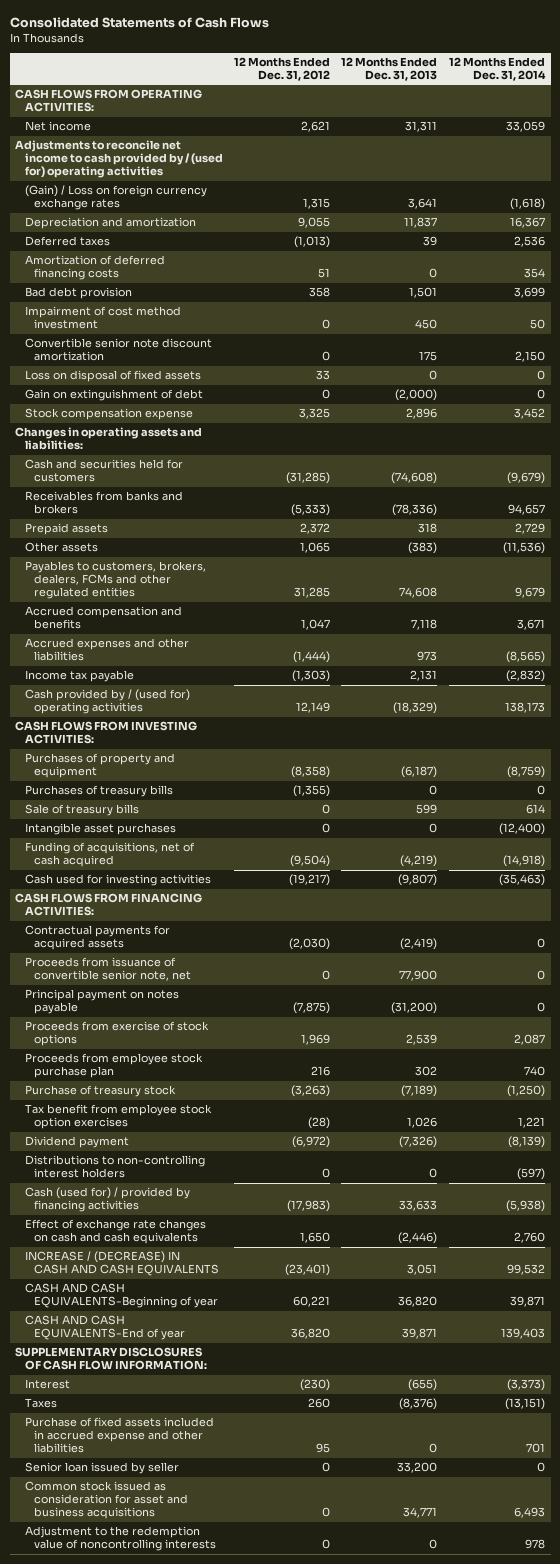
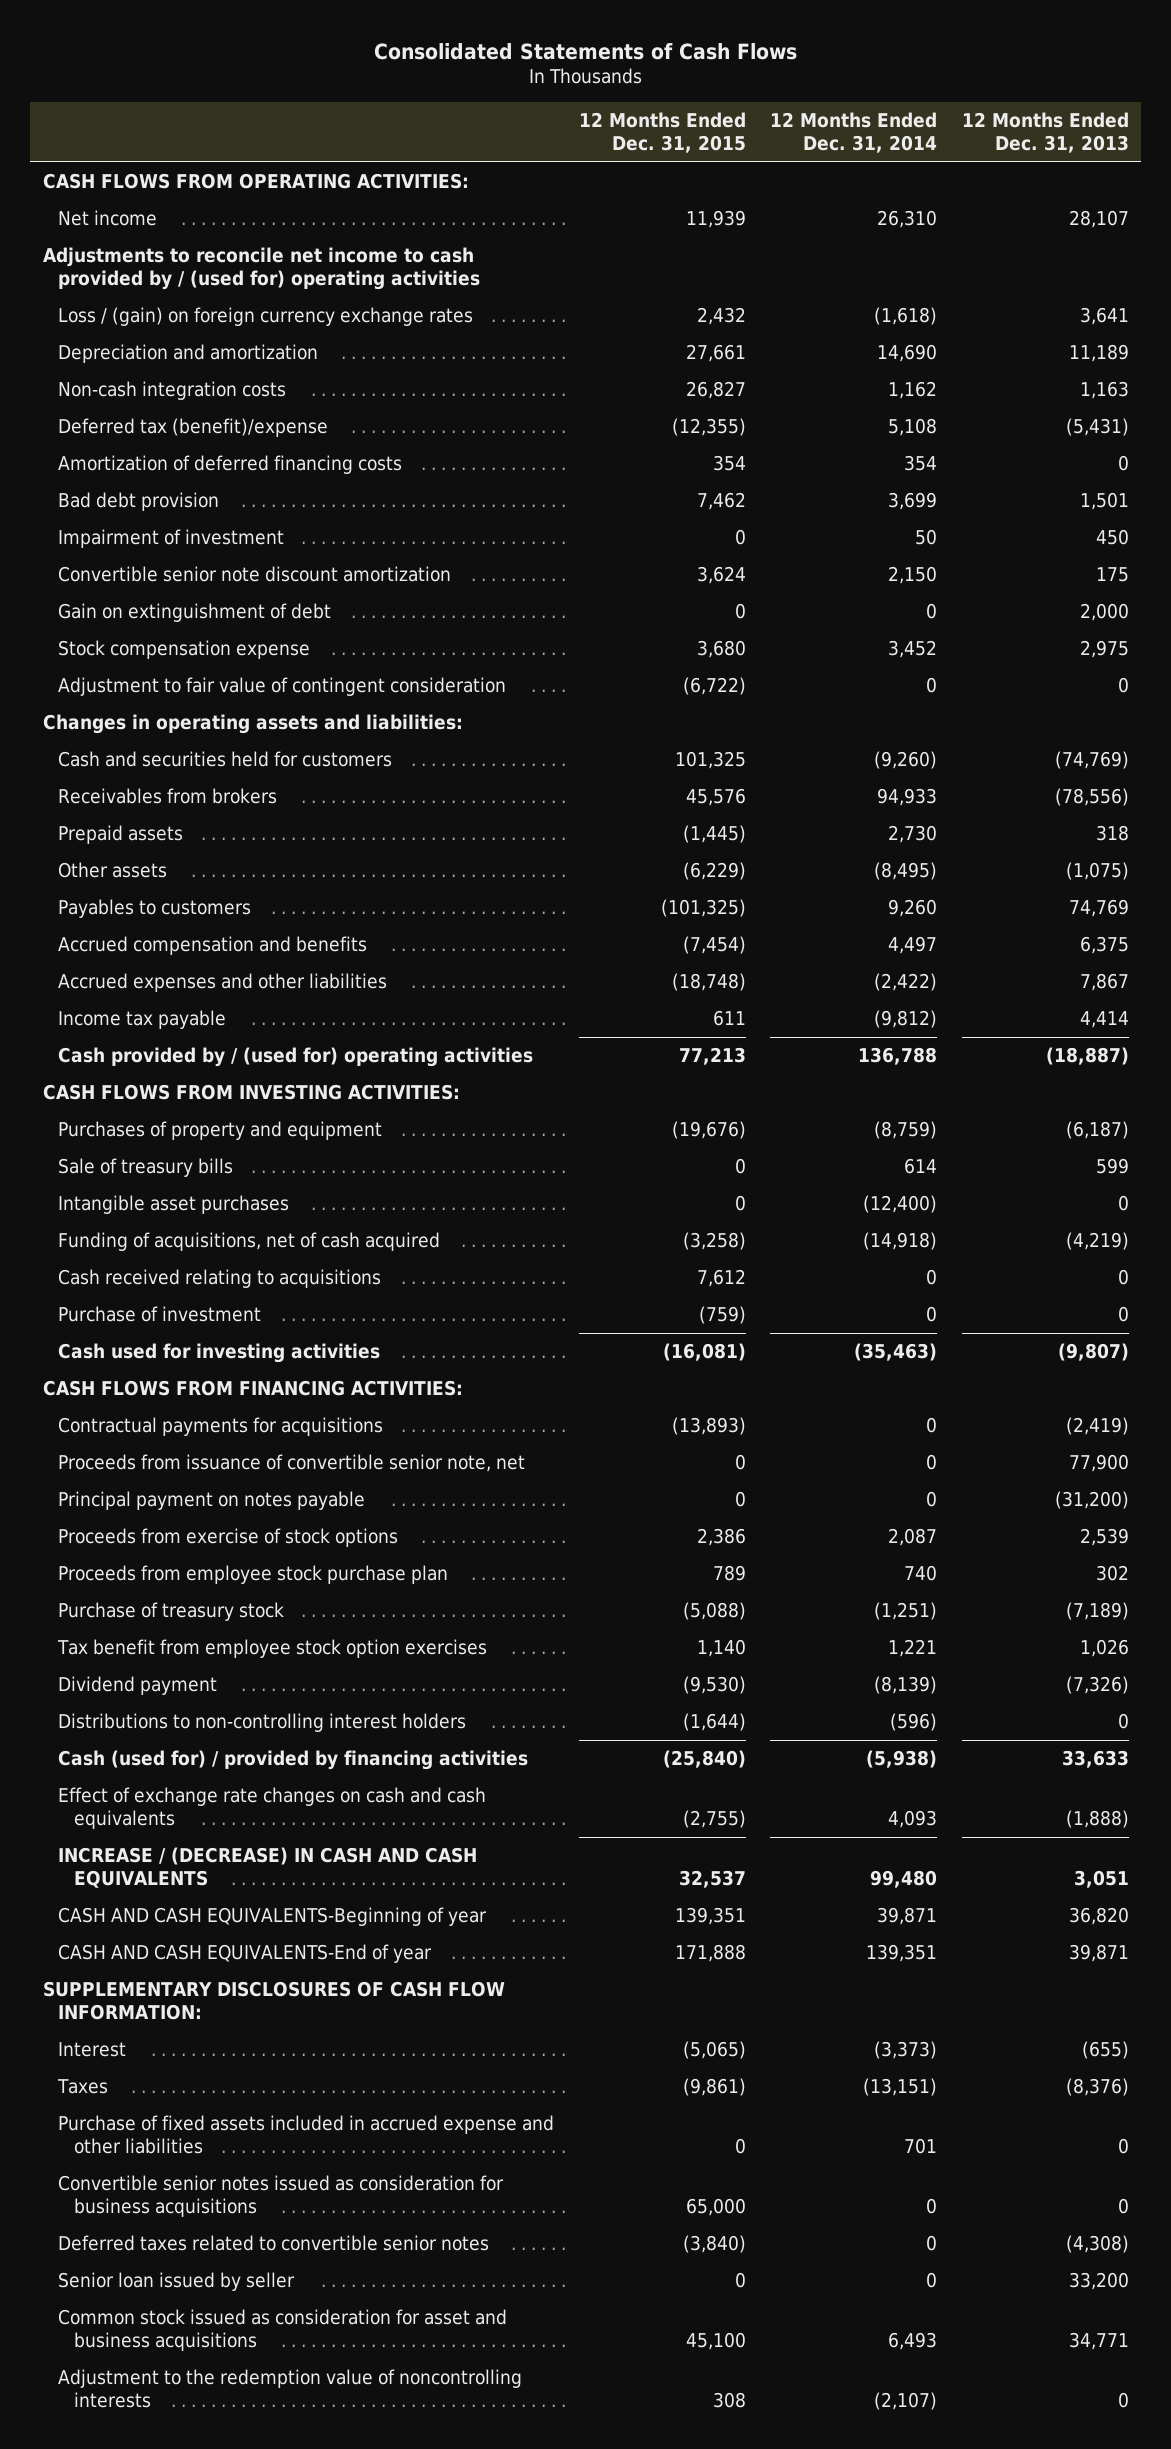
- | 12 Months Ended Dec. 31, 2012 | 12 Months Ended Dec. 31, 2013 | 12 Months Ended Dec. 31, 2014
+ | 12 Months Ended Dec. 31, 2015 | 12 Months Ended Dec. 31, 2014 | 12 Months Ended Dec. 31, 2013
- Net income | 2,621 | 31,311 | 33,059
+ Net income | 11,939 | 26,310 | 28,107
- (Gain) / Loss on foreign currency exchange rates | 1,315 | 3,641 | (1,618)
- Depreciation and amortization | 9,055 | 11,837 | 16,367
- Deferred taxes | (1,013) | 39 | 2,536
+ Loss / (gain) on foreign currency exchange rates | 2,432 | (1,618) | 3,641
+ Depreciation and amortization | 27,661 | 14,690 | 11,189
+ Non-cash integration costs | 26,827 | 1,162 | 1,163
+ Deferred tax (benefit)/expense | (12,355) | 5,108 | (5,431)
- Impairment of cost method investment | 0 | 450 | 50
+ Impairment of investment | 0 | 50 | 450
- Loss on disposal of fixed assets | 33 | 0 | 0
- Gain on extinguishment of debt | 0 | (2,000) | 0
- Stock compensation expense | 3,325 | 2,896 | 3,452
+ Gain on extinguishment of debt | 0 | 0 | 2,000
+ Stock compensation expense | 3,680 | 3,452 | 2,975
+ Adjustment to fair value of contingent consideration | (6,722) | 0 | 0
- Cash and securities held for customers | (31,285) | (74,608) | (9,679)
- Receivables from banks and brokers | (5,333) | (78,336) | 94,657
- Prepaid assets | 2,372 | 318 | 2,729
- Other assets | 1,065 | (383) | (11,536)
- Payables to customers, brokers, dealers, FCMs and other regulated entities | 31,285 | 74,608 | 9,679
- Accrued compensation and benefits | 1,047 | 7,118 | 3,671
- Accrued expenses and other liabilities | (1,444) | 973 | (8,565)
- Income tax payable | (1,303) | 2,131 | (2,832)
- Cash provided by / (used for) operating activities | 12,149 | (18,329) | 138,173
+ Cash and securities held for customers | 101,325 | (9,260) | (74,769)
+ Receivables from brokers | 45,576 | 94,933 | (78,556)
+ Prepaid assets | (1,445) | 2,730 | 318
+ Other assets | (6,229) | (8,495) | (1,075)
+ Payables to customers | (101,325) | 9,260 | 74,769
+ Accrued compensation and benefits | (7,454) | 4,497 | 6,375
+ Accrued expenses and other liabilities | (18,748) | (2,422) | 7,867
+ Income tax payable | 611 | (9,812) | 4,414
+ Cash provided by / (used for) operating activities | 77,213 | 136,788 | (18,887)
- Purchases of treasury bills | (1,355) | 0 | 0
+ Cash received relating to acquisitions | 7,612 | 0 | 0
+ Purchase of investment | (759) | 0 | 0
- Contractual payments for acquired assets | (2,030) | (2,419) | 0
+ Contractual payments for acquisitions | (13,893) | 0 | (2,419)
- Purchase of treasury stock | (3,263) | (7,189) | (1,250)
+ Purchase of treasury stock | (5,088) | (1,251) | (7,189)
- Distributions to non-controlling interest holders | 0 | 0 | (597)
+ Distributions to non-controlling interest holders | (1,644) | (596) | 0
- Effect of exchange rate changes on cash and cash equivalents | 1,650 | (2,446) | 2,760
- INCREASE / (DECREASE) IN CASH AND CASH EQUIVALENTS | (23,401) | 3,051 | 99,532
+ Effect of exchange rate changes on cash and cash equivalents | (2,755) | 4,093 | (1,888)
+ INCREASE / (DECREASE) IN CASH AND CASH EQUIVALENTS | 32,537 | 99,480 | 3,051
- CASH AND CASH EQUIVALENTS-End of year | 36,820 | 39,871 | 139,403
+ CASH AND CASH EQUIVALENTS-End of year | 171,888 | 139,351 | 39,871
+ Convertible senior notes issued as consideration for business acquisitions | 65,000 | 0 | 0
+ Deferred taxes related to convertible senior notes | (3,840) | 0 | (4,308)
- Adjustment to the redemption value of noncontrolling interests | 0 | 0 | 978
+ Adjustment to the redemption value of noncontrolling interests | 308 | (2,107) | 0

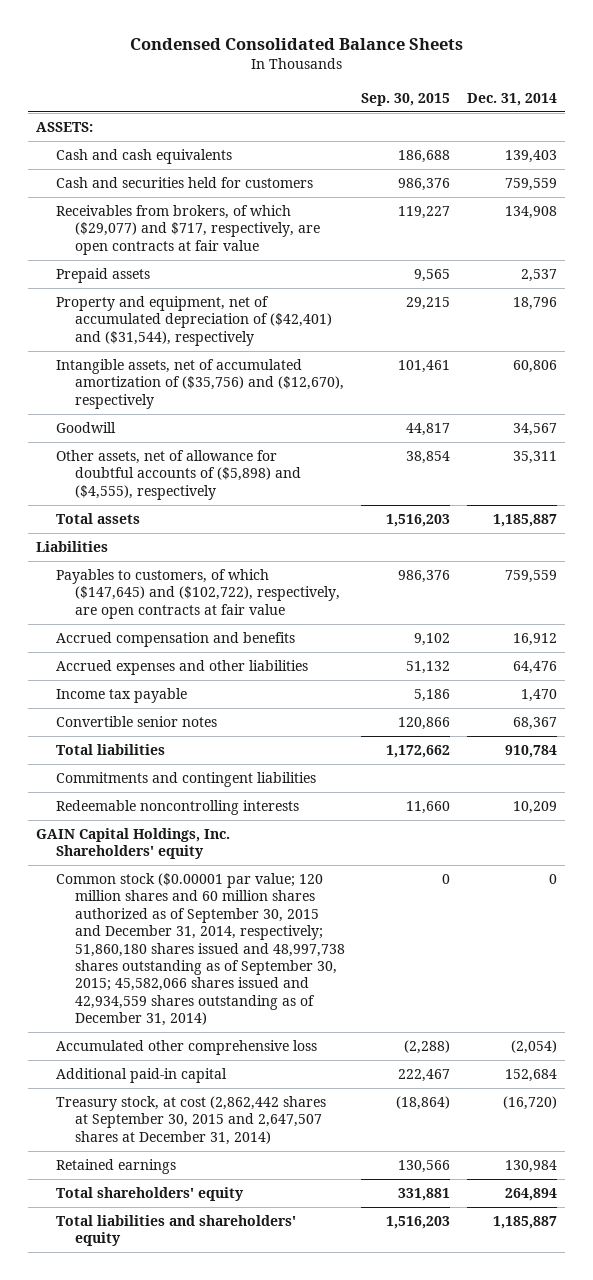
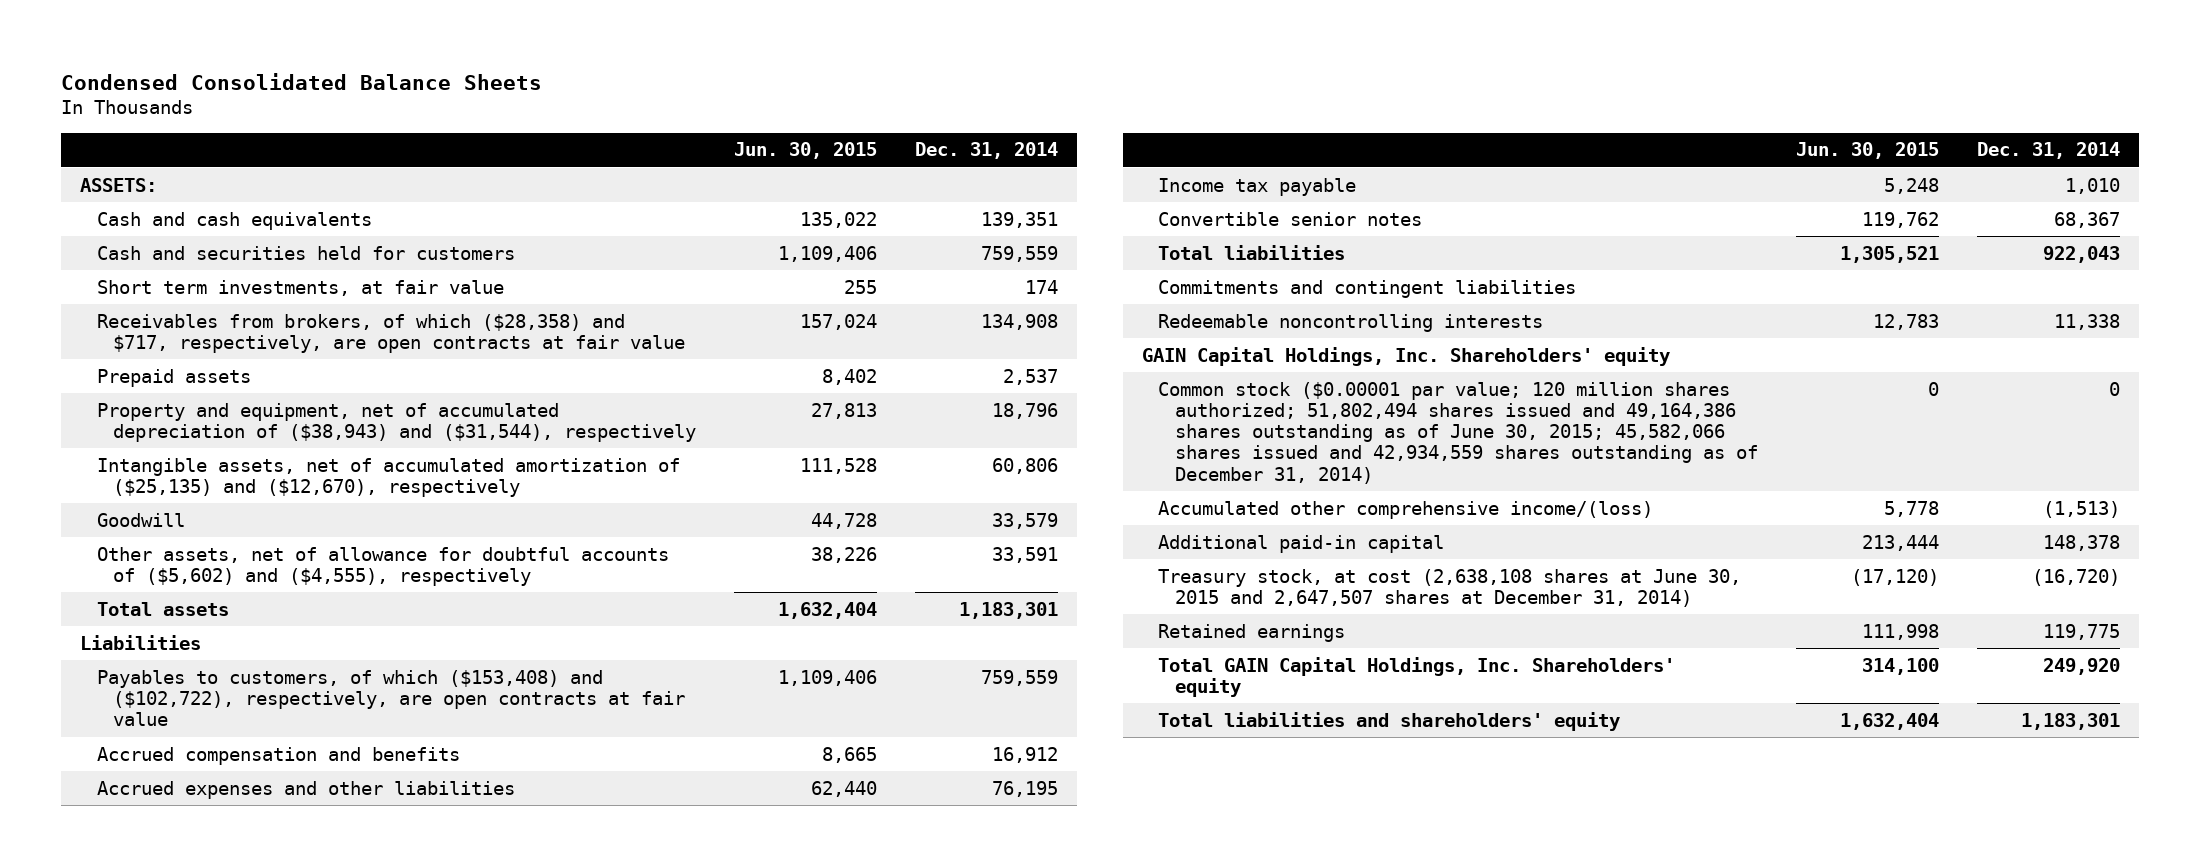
- | Sep. 30, 2015 | Dec. 31, 2014
+ | Jun. 30, 2015 | Dec. 31, 2014
- Cash and cash equivalents | 186,688 | 139,403
+ Cash and cash equivalents | 135,022 | 139,351
- Receivables from brokers, of which ($29,077) and $717, respectively, are open contracts at fair value | 119,227 | 134,908
+ Short term investments, at fair value | 255 | 174
+ Receivables from brokers, of which ($28,358) and $717, respectively, are open contracts at fair value | 157,024 | 134,908
- Property and equipment, net of accumulated depreciation of ($42,401) and ($31,544), respectively | 29,215 | 18,796
- Intangible assets, net of accumulated amortization of ($35,756) and ($12,670), respectively | 101,461 | 60,806
- Goodwill | 44,817 | 34,567
- Other assets, net of allowance for doubtful accounts of ($5,898) and ($4,555), respectively | 38,854 | 35,311
- Total assets | 1,516,203 | 1,185,887
+ Property and equipment, net of accumulated depreciation of ($38,943) and ($31,544), respectively | 27,813 | 18,796
+ Intangible assets, net of accumulated amortization of ($25,135) and ($12,670), respectively | 111,528 | 60,806
+ Goodwill | 44,728 | 33,579
+ Other assets, net of allowance for doubtful accounts of ($5,602) and ($4,555), respectively | 38,226 | 33,591
+ Total assets | 1,632,404 | 1,183,301
- Payables to customers, of which ($147,645) and ($102,722), respectively, are open contracts at fair value | 986,376 | 759,559
+ Payables to customers, of which ($153,408) and ($102,722), respectively, are open contracts at fair value | 1,109,406 | 759,559
- Accrued expenses and other liabilities | 51,132 | 64,476
- Income tax payable | 5,186 | 1,470
+ Accrued expenses and other liabilities | 62,440 | 76,195
+ Income tax payable | 5,248 | 1,010
- Total liabilities | 1,172,662 | 910,784
+ Total liabilities | 1,305,521 | 922,043
- Redeemable noncontrolling interests | 11,660 | 10,209
+ Redeemable noncontrolling interests | 12,783 | 11,338
- Common stock ($0.00001 par value; 120 million shares and 60 million shares authorized as of September 30, 2015 and December 31, 2014, respectively; 51,860,180 shares issued and 48,997,738 shares outstanding as of September 30, 2015; 45,582,066 shares issued and 42,934,559 shares outstanding as of December 31, 2014) | 0 | 0
- Accumulated other comprehensive loss | (2,288) | (2,054)
- Additional paid-in capital | 222,467 | 152,684
- Treasury stock, at cost (2,862,442 shares at September 30, 2015 and 2,647,507 shares at December 31, 2014) | (18,864) | (16,720)
- Retained earnings | 130,566 | 130,984
- Total shareholders' equity | 331,881 | 264,894
- Total liabilities and shareholders' equity | 1,516,203 | 1,185,887
+ Common stock ($0.00001 par value; 120 million shares authorized; 51,802,494 shares issued and 49,164,386 shares outstanding as of June 30, 2015; 45,582,066 shares issued and 42,934,559 shares outstanding as of December 31, 2014) | 0 | 0
+ Accumulated other comprehensive income/(loss) | 5,778 | (1,513)
+ Additional paid-in capital | 213,444 | 148,378
+ Treasury stock, at cost (2,638,108 shares at June 30, 2015 and 2,647,507 shares at December 31, 2014) | (17,120) | (16,720)
+ Retained earnings | 111,998 | 119,775
+ Total GAIN Capital Holdings, Inc. Shareholders' equity | 314,100 | 249,920
+ Total liabilities and shareholders' equity | 1,632,404 | 1,183,301

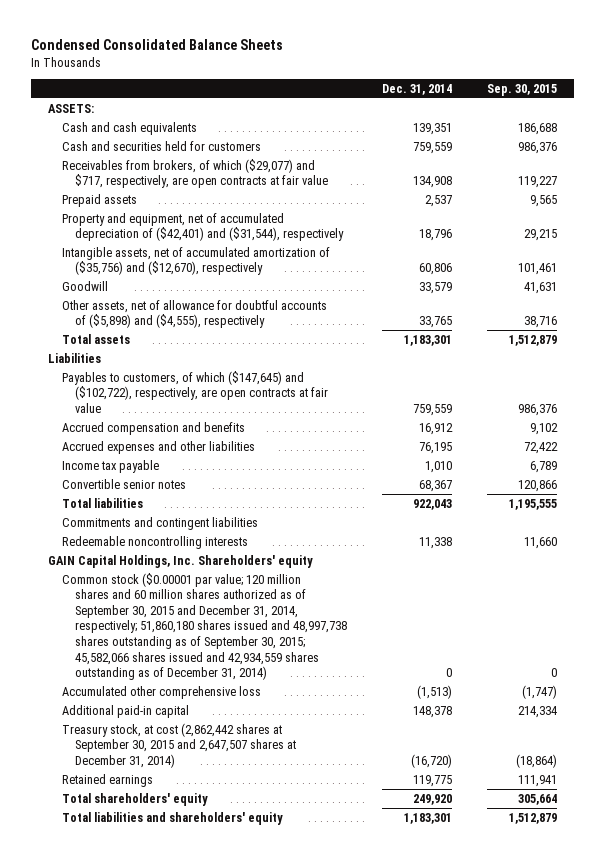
- | Jun. 30, 2015 | Dec. 31, 2014
+ | Dec. 31, 2014 | Sep. 30, 2015
- Short term investments, at fair value | 255 | 174
- Receivables from brokers, of which ($28,358) and $717, respectively, are open contracts at fair value | 157,024 | 134,908
+ Receivables from brokers, of which ($29,077) and $717, respectively, are open contracts at fair value | 134,908 | 119,227
- Property and equipment, net of accumulated depreciation of ($38,943) and ($31,544), respectively | 27,813 | 18,796
- Intangible assets, net of accumulated amortization of ($25,135) and ($12,670), respectively | 111,528 | 60,806
+ Property and equipment, net of accumulated depreciation of ($42,401) and ($31,544), respectively | 18,796 | 29,215
+ Intangible assets, net of accumulated amortization of ($35,756) and ($12,670), respectively | 60,806 | 101,461
- Other assets, net of allowance for doubtful accounts of ($5,602) and ($4,555), respectively | 38,226 | 33,591
+ Other assets, net of allowance for doubtful accounts of ($5,898) and ($4,555), respectively | 33,765 | 38,716
- Payables to customers, of which ($153,408) and ($102,722), respectively, are open contracts at fair value | 1,109,406 | 759,559
+ Payables to customers, of which ($147,645) and ($102,722), respectively, are open contracts at fair value | 759,559 | 986,376
- Common stock ($0.00001 par value; 120 million shares authorized; 51,802,494 shares issued and 49,164,386 shares outstanding as of June 30, 2015; 45,582,066 shares issued and 42,934,559 shares outstanding as of December 31, 2014) | 0 | 0
- Accumulated other comprehensive income/(loss) | 5,778 | (1,513)
+ Common stock ($0.00001 par value; 120 million shares and 60 million shares authorized as of September 30, 2015 and December 31, 2014, respectively; 51,860,180 shares issued and 48,997,738 shares outstanding as of September 30, 2015; 45,582,066 shares issued and 42,934,559 shares outstanding as of December 31, 2014) | 0 | 0
+ Accumulated other comprehensive loss | (1,513) | (1,747)
- Treasury stock, at cost (2,638,108 shares at June 30, 2015 and 2,647,507 shares at December 31, 2014) | (17,120) | (16,720)
+ Treasury stock, at cost (2,862,442 shares at September 30, 2015 and 2,647,507 shares at December 31, 2014) | (16,720) | (18,864)
- Total GAIN Capital Holdings, Inc. Shareholders' equity | 314,100 | 249,920
+ Total shareholders' equity | 249,920 | 305,664

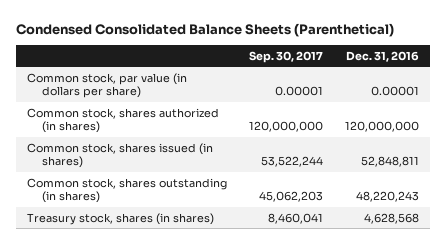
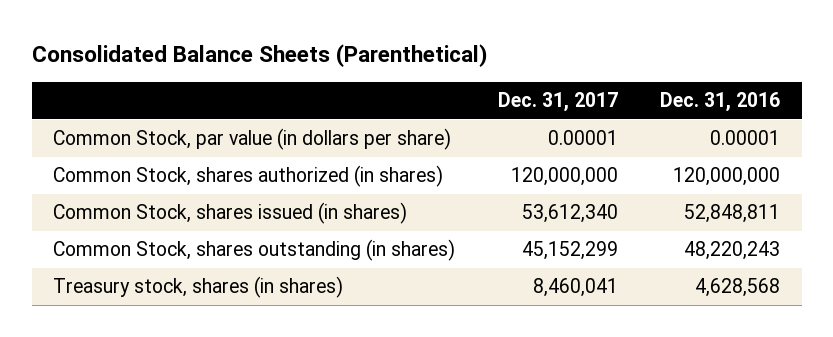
- Condensed Consolidated Balance Sheets (Parenthetical)
+ Consolidated Balance Sheets (Parenthetical)
- | Sep. 30, 2017 | Dec. 31, 2016
+ | Dec. 31, 2017 | Dec. 31, 2016
- Common stock, par value (in dollars per share) | 0.00001 | 0.00001
- Common stock, shares authorized (in shares) | 120,000,000 | 120,000,000
- Common stock, shares issued (in shares) | 53,522,244 | 52,848,811
- Common stock, shares outstanding (in shares) | 45,062,203 | 48,220,243
+ Common Stock, par value (in dollars per share) | 0.00001 | 0.00001
+ Common Stock, shares authorized (in shares) | 120,000,000 | 120,000,000
+ Common Stock, shares issued (in shares) | 53,612,340 | 52,848,811
+ Common Stock, shares outstanding (in shares) | 45,152,299 | 48,220,243

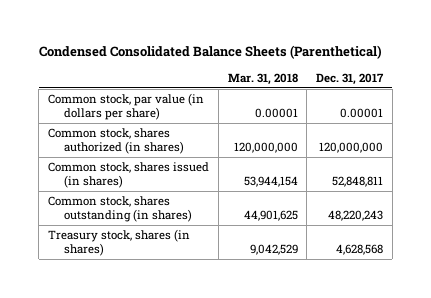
- Consolidated Balance Sheets (Parenthetical)
+ Condensed Consolidated Balance Sheets (Parenthetical)
- | Dec. 31, 2017 | Dec. 31, 2016
+ | Mar. 31, 2018 | Dec. 31, 2017
- Common Stock, par value (in dollars per share) | 0.00001 | 0.00001
- Common Stock, shares authorized (in shares) | 120,000,000 | 120,000,000
- Common Stock, shares issued (in shares) | 53,612,340 | 52,848,811
- Common Stock, shares outstanding (in shares) | 45,152,299 | 48,220,243
- Treasury stock, shares (in shares) | 8,460,041 | 4,628,568
+ Common stock, par value (in dollars per share) | 0.00001 | 0.00001
+ Common stock, shares authorized (in shares) | 120,000,000 | 120,000,000
+ Common stock, shares issued (in shares) | 53,944,154 | 52,848,811
+ Common stock, shares outstanding (in shares) | 44,901,625 | 48,220,243
+ Treasury stock, shares (in shares) | 9,042,529 | 4,628,568

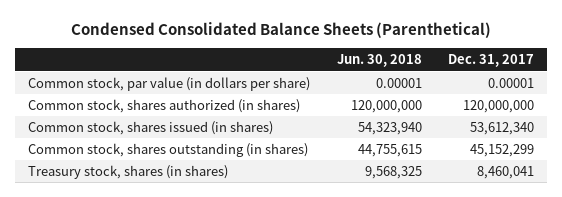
- | Mar. 31, 2018 | Dec. 31, 2017
+ | Jun. 30, 2018 | Dec. 31, 2017
- Common stock, shares issued (in shares) | 53,944,154 | 52,848,811
- Common stock, shares outstanding (in shares) | 44,901,625 | 48,220,243
- Treasury stock, shares (in shares) | 9,042,529 | 4,628,568
+ Common stock, shares issued (in shares) | 54,323,940 | 53,612,340
+ Common stock, shares outstanding (in shares) | 44,755,615 | 45,152,299
+ Treasury stock, shares (in shares) | 9,568,325 | 8,460,041

